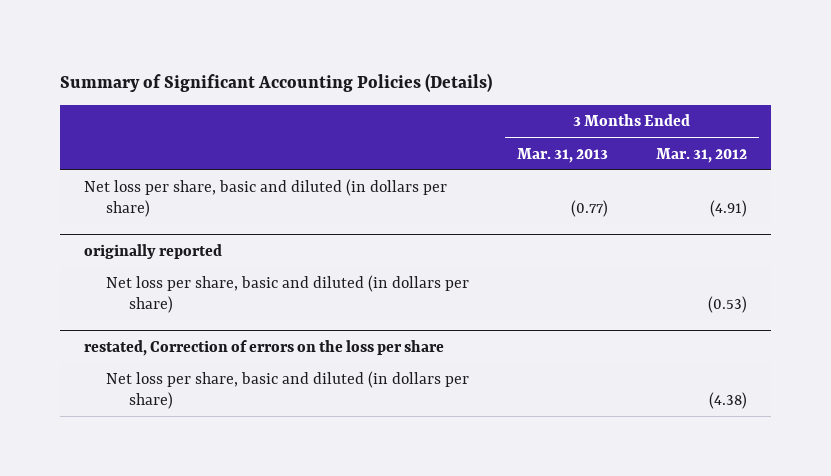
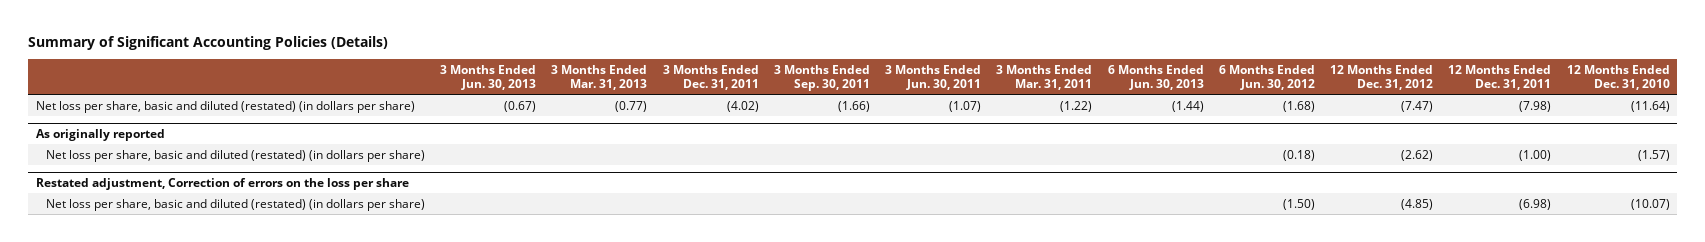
- | 3 Months Ended Mar. 31, 2013 | 3 Months Ended Mar. 31, 2012
+ | 3 Months Ended Jun. 30, 2013 | 3 Months Ended Mar. 31, 2013 | 3 Months Ended Dec. 31, 2011 | 3 Months Ended Sep. 30, 2011 | 3 Months Ended Jun. 30, 2011 | 3 Months Ended Mar. 31, 2011 | 6 Months Ended Jun. 30, 2013 | 6 Months Ended Jun. 30, 2012 | 12 Months Ended Dec. 31, 2012 | 12 Months Ended Dec. 31, 2011 | 12 Months Ended Dec. 31, 2010
- Net loss per share, basic and diluted (in dollars per share) | (0.77) | (4.91)
- originally reported
- Net loss per share, basic and diluted (in dollars per share) | | (0.53)
- restated, Correction of errors on the loss per share
- Net loss per share, basic and diluted (in dollars per share) | | (4.38)
+ Net loss per share, basic and diluted (restated) (in dollars per share) | (0.67) | (0.77) | (4.02) | (1.66) | (1.07) | (1.22) | (1.44) | (1.68) | (7.47) | (7.98) | (11.64)
+ As originally reported
+ Net loss per share, basic and diluted (restated) (in dollars per share) | | | | | | | | (0.18) | (2.62) | (1.00) | (1.57)
+ Restated adjustment, Correction of errors on the loss per share
+ Net loss per share, basic and diluted (restated) (in dollars per share) | | | | | | | | (1.50) | (4.85) | (6.98) | (10.07)

